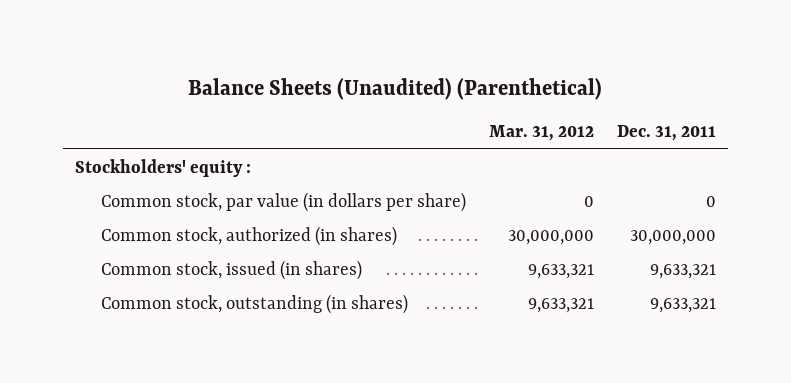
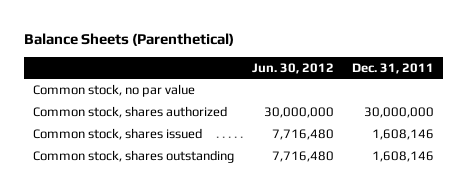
- Balance Sheets (Unaudited) (Parenthetical)
+ Balance Sheets (Parenthetical)
- | Mar. 31, 2012 | Dec. 31, 2011
+ | Jun. 30, 2012 | Dec. 31, 2011
- Stockholders' equity :
- Common stock, par value (in dollars per share) | 0 | 0
- Common stock, authorized (in shares) | 30,000,000 | 30,000,000
- Common stock, issued (in shares) | 9,633,321 | 9,633,321
- Common stock, outstanding (in shares) | 9,633,321 | 9,633,321
+ Common stock, no par value
+ Common stock, shares authorized | 30,000,000 | 30,000,000
+ Common stock, shares issued | 7,716,480 | 1,608,146
+ Common stock, shares outstanding | 7,716,480 | 1,608,146

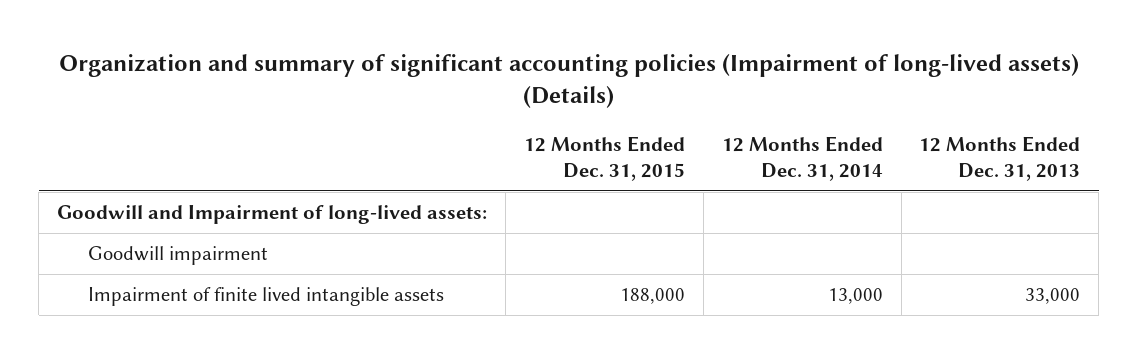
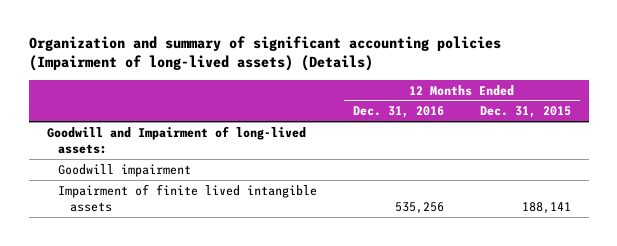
- | 12 Months Ended Dec. 31, 2015 | 12 Months Ended Dec. 31, 2014 | 12 Months Ended Dec. 31, 2013
+ | 12 Months Ended Dec. 31, 2016 | 12 Months Ended Dec. 31, 2015
- Impairment of finite lived intangible assets | 188,000 | 13,000 | 33,000
+ Impairment of finite lived intangible assets | 535,256 | 188,141

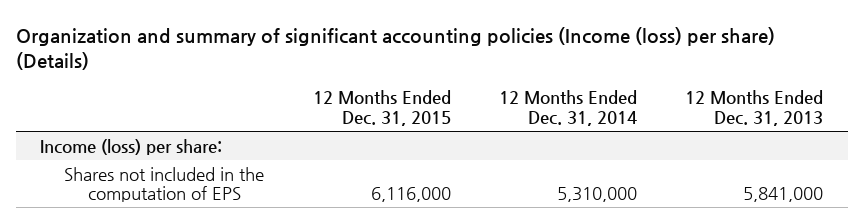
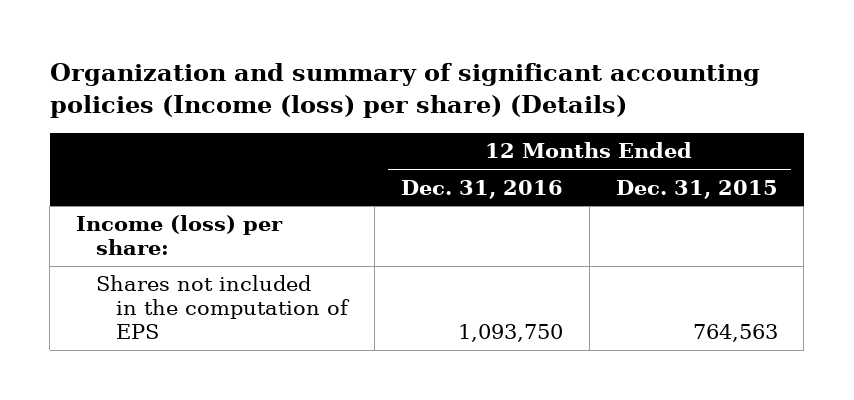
- | 12 Months Ended Dec. 31, 2015 | 12 Months Ended Dec. 31, 2014 | 12 Months Ended Dec. 31, 2013
+ | 12 Months Ended Dec. 31, 2016 | 12 Months Ended Dec. 31, 2015
- Shares not included in the computation of EPS | 6,116,000 | 5,310,000 | 5,841,000
+ Shares not included in the computation of EPS | 1,093,750 | 764,563

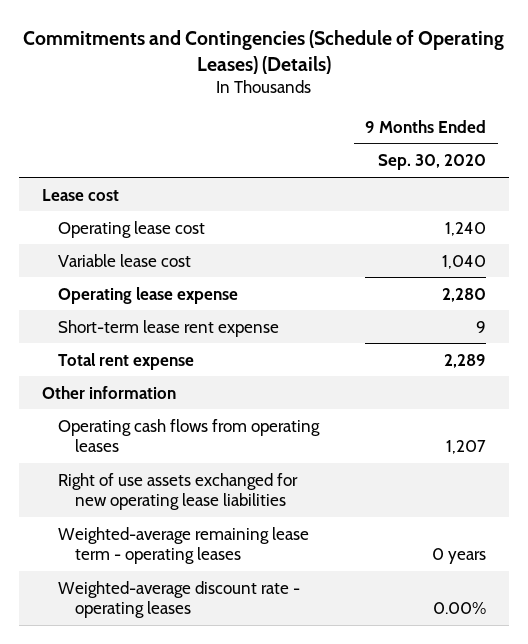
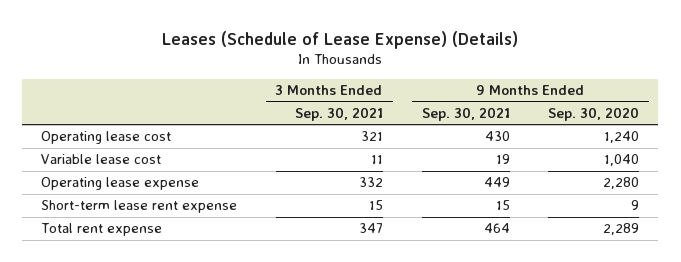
- Commitments and Contingencies (Schedule of Operating Leases) (Details)
+ Leases (Schedule of Lease Expense) (Details)
- | 9 Months Ended Sep. 30, 2020
+ | 3 Months Ended Sep. 30, 2021 | 9 Months Ended Sep. 30, 2021 | 9 Months Ended Sep. 30, 2020
- Lease cost
- Other information
- Operating cash flows from operating leases | 1,207
- Right of use assets exchanged for new operating lease liabilities
- Weighted-average remaining lease term - operating leases | 0 years
- Weighted-average discount rate - operating leases | 0.00%

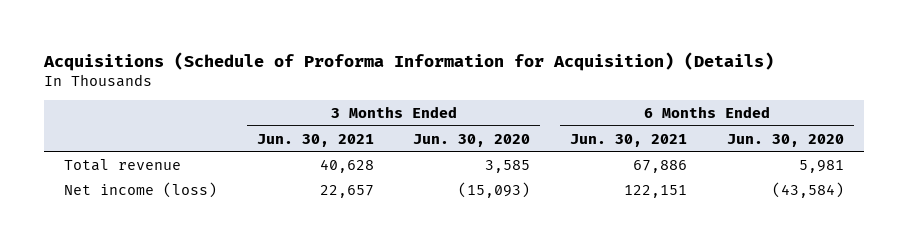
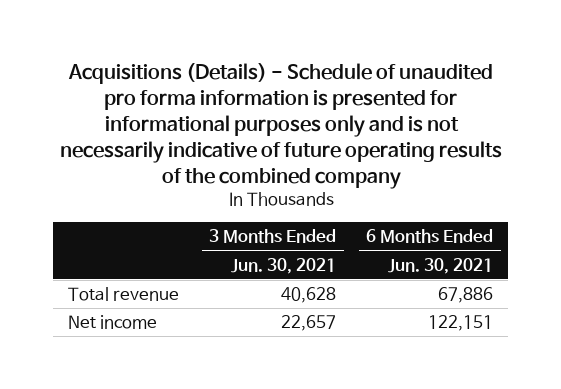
- Acquisitions (Schedule of Proforma Information for Acquisition) (Details)
+ Acquisitions (Details) - Schedule of unaudited pro forma information is presented for informational purposes only and is not necessarily indicative of future operating results of the combined company
- | 3 Months Ended Jun. 30, 2021 | 3 Months Ended Jun. 30, 2020 | 6 Months Ended Jun. 30, 2021 | 6 Months Ended Jun. 30, 2020
+ | 3 Months Ended Jun. 30, 2021 | 6 Months Ended Jun. 30, 2021
- Net income (loss) | 22,657 | (15,093) | 122,151 | (43,584)
+ Net income | 22,657 | 122,151

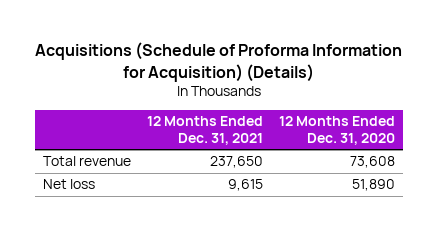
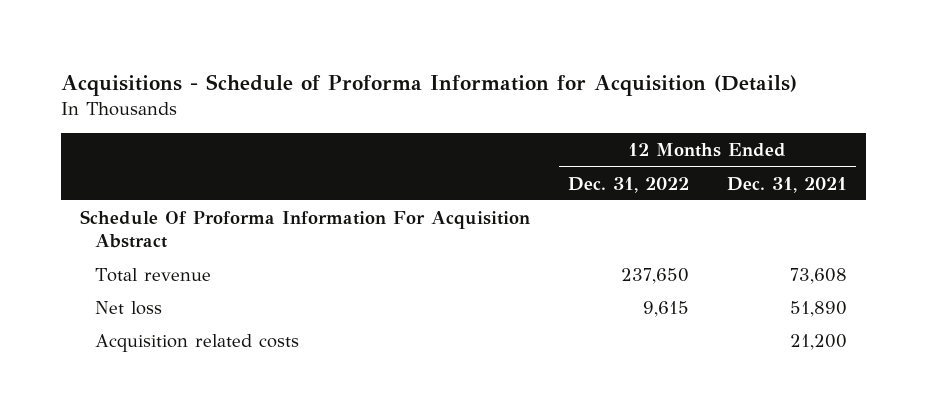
- Acquisitions (Schedule of Proforma Information for Acquisition) (Details)
+ Acquisitions - Schedule of Proforma Information for Acquisition (Details)
- | 12 Months Ended Dec. 31, 2021 | 12 Months Ended Dec. 31, 2020
+ | 12 Months Ended Dec. 31, 2022 | 12 Months Ended Dec. 31, 2021
- Total revenue | 237,650 | 73,608
- Net loss | 9,615 | 51,890
+ Schedule Of Proforma Information For Acquisition Abstract
+ Total revenue | 237,650 | 73,608
+ Net loss | 9,615 | 51,890
+ Acquisition related costs | | 21,200

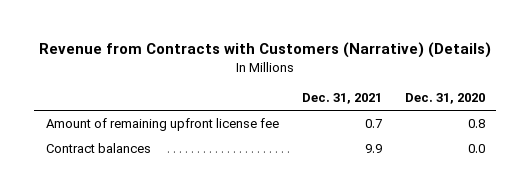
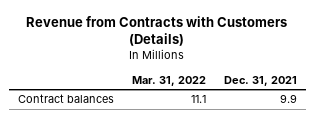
- Revenue from Contracts with Customers (Narrative) (Details)
+ Revenue from Contracts with Customers (Details)
- | Dec. 31, 2021 | Dec. 31, 2020
+ | Mar. 31, 2022 | Dec. 31, 2021
- Amount of remaining upfront license fee | 0.7 | 0.8

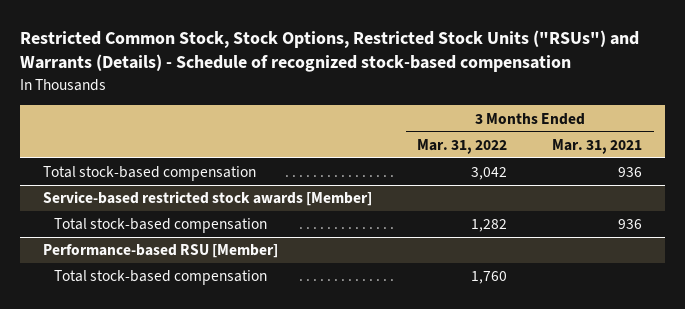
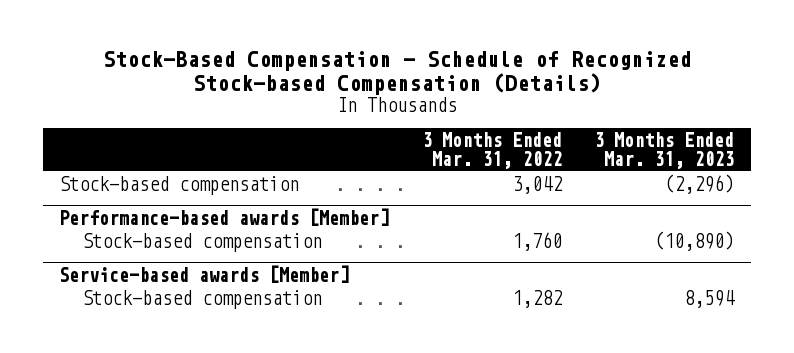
- Restricted Common Stock, Stock Options, Restricted Stock Units ("RSUs") and Warrants (Details) - Schedule of recognized stock-based compensation
+ Stock-Based Compensation - Schedule of Recognized Stock-based Compensation (Details)
- | 3 Months Ended Mar. 31, 2022 | 3 Months Ended Mar. 31, 2021
+ | 3 Months Ended Mar. 31, 2022 | 3 Months Ended Mar. 31, 2023
- Total stock-based compensation | 3,042 | 936
- Service-based restricted stock awards [Member]
- Total stock-based compensation | 1,282 | 936
- Performance-based RSU [Member]
- Total stock-based compensation | 1,760 |
+ Stock-based compensation | 3,042 | (2,296)
+ Performance-based awards [Member]
+ Stock-based compensation | 1,760 | (10,890)
+ Service-based awards [Member]
+ Stock-based compensation | 1,282 | 8,594

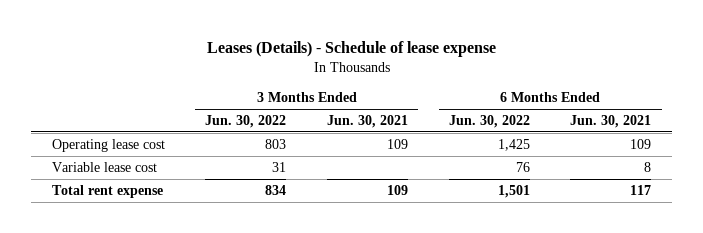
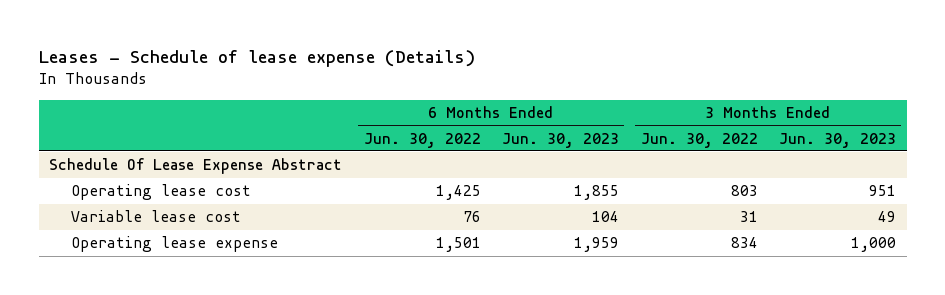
- Leases (Details) - Schedule of lease expense
+ Leases - Schedule of lease expense (Details)
- | 3 Months Ended Jun. 30, 2022 | 3 Months Ended Jun. 30, 2021 | 6 Months Ended Jun. 30, 2022 | 6 Months Ended Jun. 30, 2021
+ | 6 Months Ended Jun. 30, 2022 | 6 Months Ended Jun. 30, 2023 | 3 Months Ended Jun. 30, 2022 | 3 Months Ended Jun. 30, 2023
+ Schedule Of Lease Expense Abstract
- Total rent expense | 834 | 109 | 1,501 | 117
+ Operating lease expense | 1,501 | 1,959 | 834 | 1,000

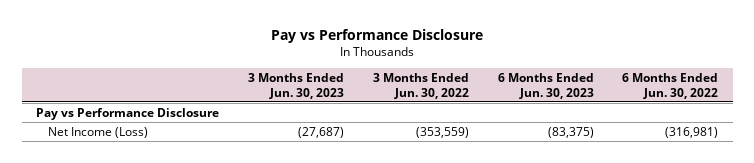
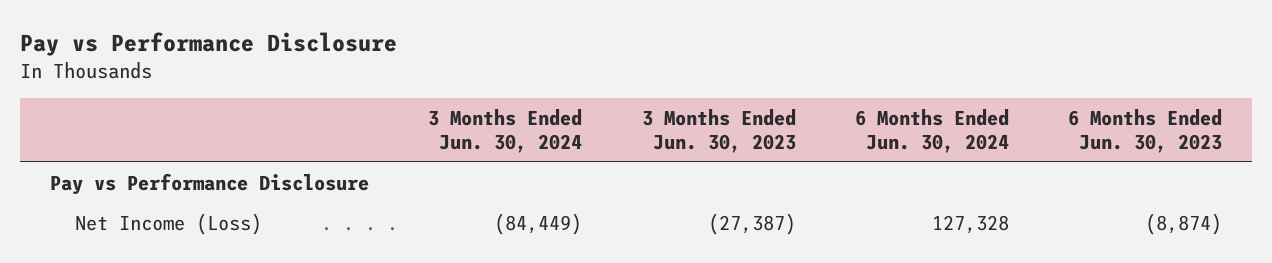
- | 3 Months Ended Jun. 30, 2023 | 3 Months Ended Jun. 30, 2022 | 6 Months Ended Jun. 30, 2023 | 6 Months Ended Jun. 30, 2022
+ | 3 Months Ended Jun. 30, 2024 | 3 Months Ended Jun. 30, 2023 | 6 Months Ended Jun. 30, 2024 | 6 Months Ended Jun. 30, 2023
- Net Income (Loss) | (27,687) | (353,559) | (83,375) | (316,981)
+ Net Income (Loss) | (84,449) | (27,387) | 127,328 | (8,874)

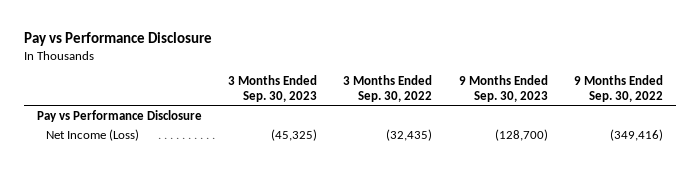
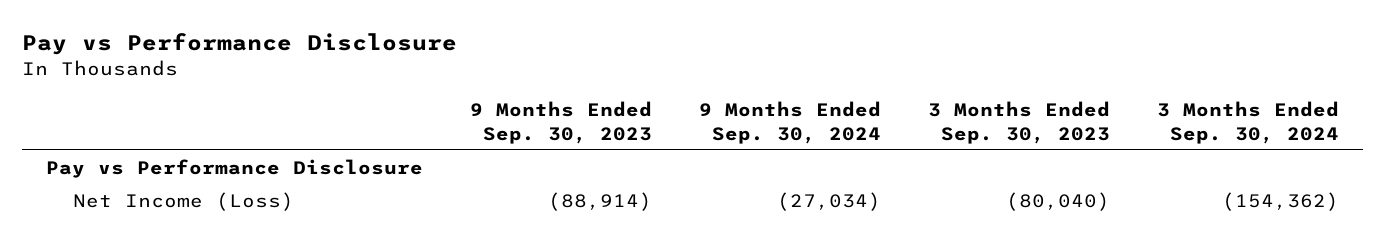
- | 3 Months Ended Sep. 30, 2023 | 3 Months Ended Sep. 30, 2022 | 9 Months Ended Sep. 30, 2023 | 9 Months Ended Sep. 30, 2022
+ | 9 Months Ended Sep. 30, 2023 | 9 Months Ended Sep. 30, 2024 | 3 Months Ended Sep. 30, 2023 | 3 Months Ended Sep. 30, 2024
- Net Income (Loss) | (45,325) | (32,435) | (128,700) | (349,416)
+ Net Income (Loss) | (88,914) | (27,034) | (80,040) | (154,362)

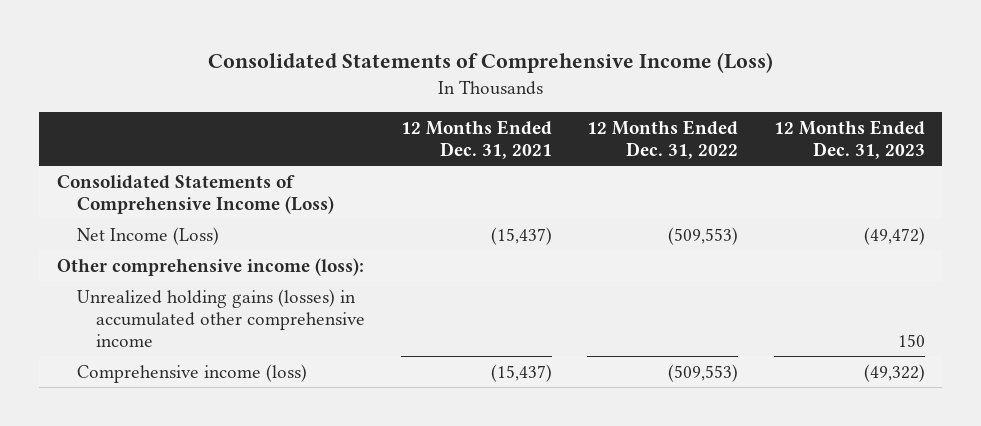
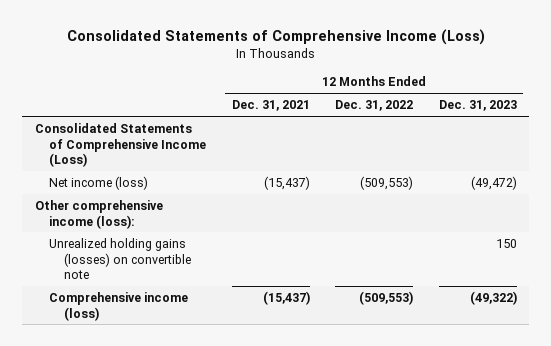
- Net Income (Loss) | (15,437) | (509,553) | (49,472)
+ Net income (loss) | (15,437) | (509,553) | (49,472)
- Unrealized holding gains (losses) in accumulated other comprehensive income | | | 150
+ Unrealized holding gains (losses) on convertible note | | | 150

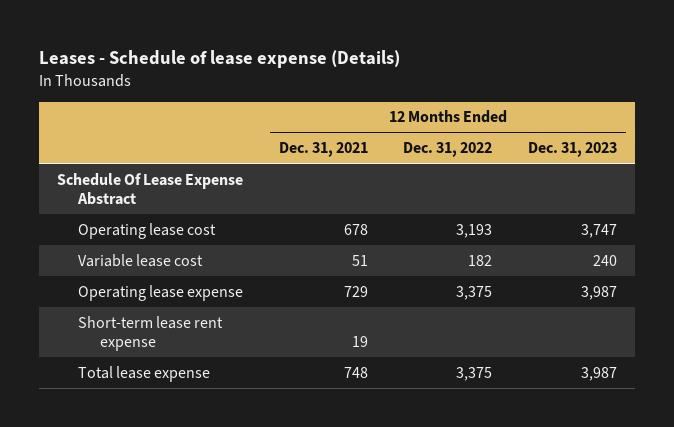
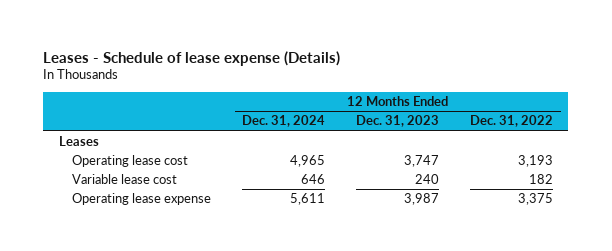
- | 12 Months Ended Dec. 31, 2021 | 12 Months Ended Dec. 31, 2022 | 12 Months Ended Dec. 31, 2023
+ | 12 Months Ended Dec. 31, 2024 | 12 Months Ended Dec. 31, 2023 | 12 Months Ended Dec. 31, 2022
- Schedule Of Lease Expense Abstract
+ Leases
- Short-term lease rent expense | 19 | |
- Total lease expense | 748 | 3,375 | 3,987

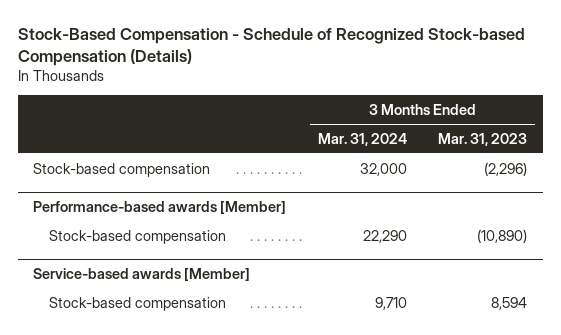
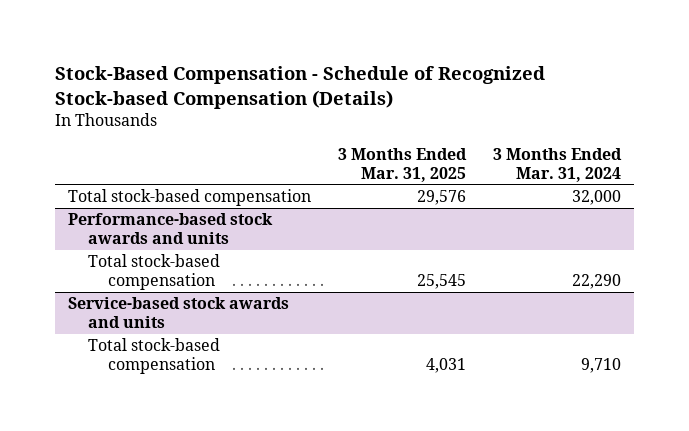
- | 3 Months Ended Mar. 31, 2024 | 3 Months Ended Mar. 31, 2023
+ | 3 Months Ended Mar. 31, 2025 | 3 Months Ended Mar. 31, 2024
- Stock-based compensation | 32,000 | (2,296)
- Performance-based awards [Member]
- Stock-based compensation | 22,290 | (10,890)
- Service-based awards [Member]
- Stock-based compensation | 9,710 | 8,594
+ Total stock-based compensation | 29,576 | 32,000
+ Performance-based stock awards and units
+ Total stock-based compensation | 25,545 | 22,290
+ Service-based stock awards and units
+ Total stock-based compensation | 4,031 | 9,710

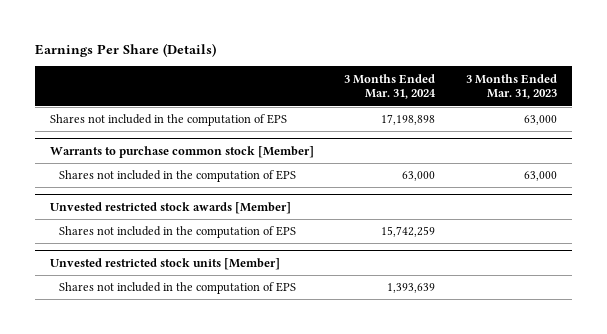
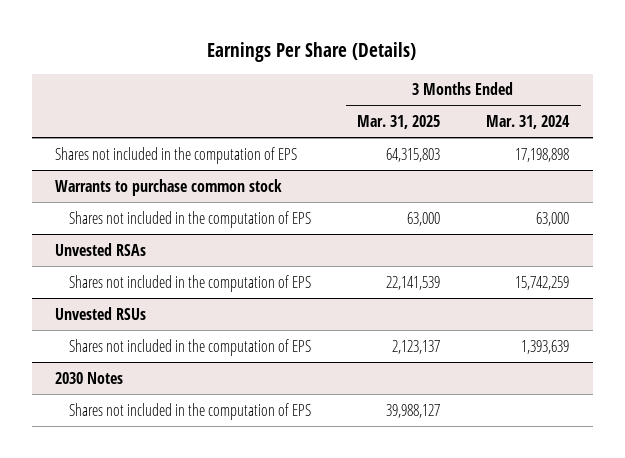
- | 3 Months Ended Mar. 31, 2024 | 3 Months Ended Mar. 31, 2023
+ | 3 Months Ended Mar. 31, 2025 | 3 Months Ended Mar. 31, 2024
- Warrants to purchase common stock [Member]
+ Warrants to purchase common stock
- Unvested restricted stock awards [Member]
+ Unvested RSAs
- Unvested restricted stock units [Member]
+ Unvested RSUs
+ 2030 Notes
+ Shares not included in the computation of EPS | 39,988,127 |

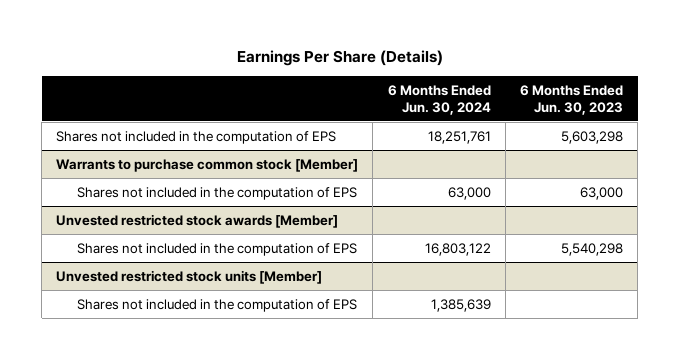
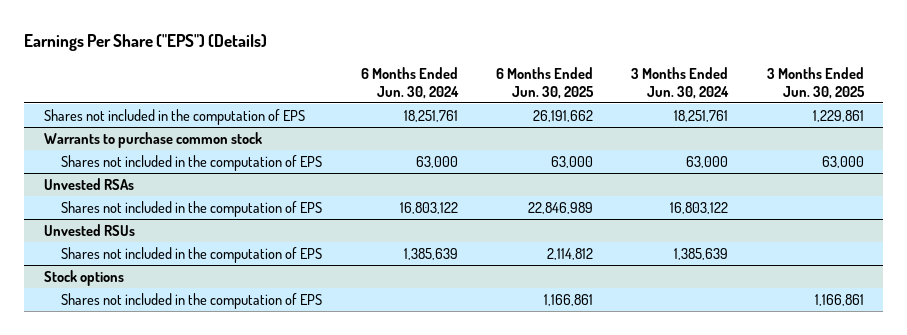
- Earnings Per Share (Details)
+ Earnings Per Share ("EPS") (Details)
- | 6 Months Ended Jun. 30, 2024 | 6 Months Ended Jun. 30, 2023
+ | 6 Months Ended Jun. 30, 2024 | 6 Months Ended Jun. 30, 2025 | 3 Months Ended Jun. 30, 2024 | 3 Months Ended Jun. 30, 2025
- Warrants to purchase common stock [Member]
+ Warrants to purchase common stock
- Unvested restricted stock awards [Member]
+ Unvested RSAs
- Unvested restricted stock units [Member]
+ Unvested RSUs
+ Stock options
+ Shares not included in the computation of EPS | | 1,166,861 | | 1,166,861

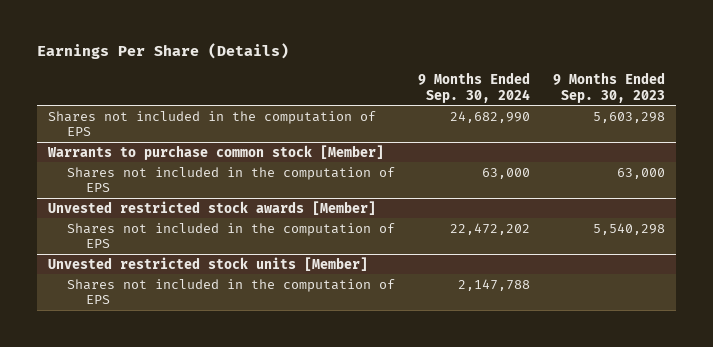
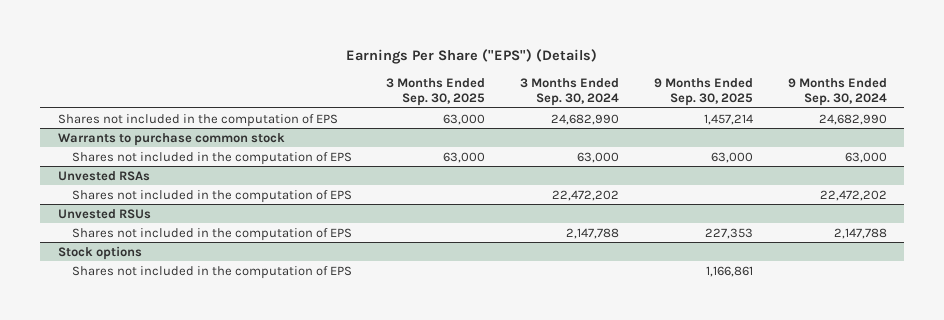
- Earnings Per Share (Details)
+ Earnings Per Share ("EPS") (Details)
- | 9 Months Ended Sep. 30, 2024 | 9 Months Ended Sep. 30, 2023
+ | 3 Months Ended Sep. 30, 2025 | 3 Months Ended Sep. 30, 2024 | 9 Months Ended Sep. 30, 2025 | 9 Months Ended Sep. 30, 2024
- Warrants to purchase common stock [Member]
+ Warrants to purchase common stock
- Unvested restricted stock awards [Member]
+ Unvested RSAs
- Unvested restricted stock units [Member]
+ Unvested RSUs
+ Stock options
+ Shares not included in the computation of EPS | | | 1,166,861 |

